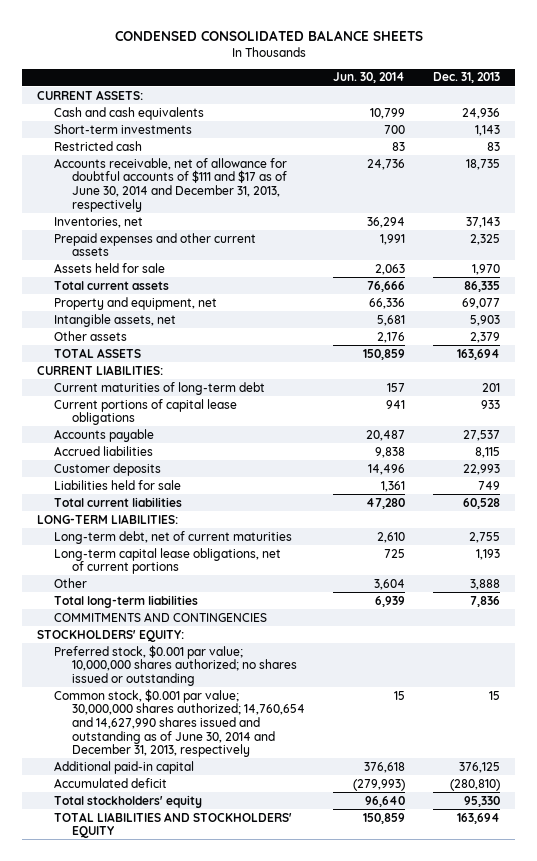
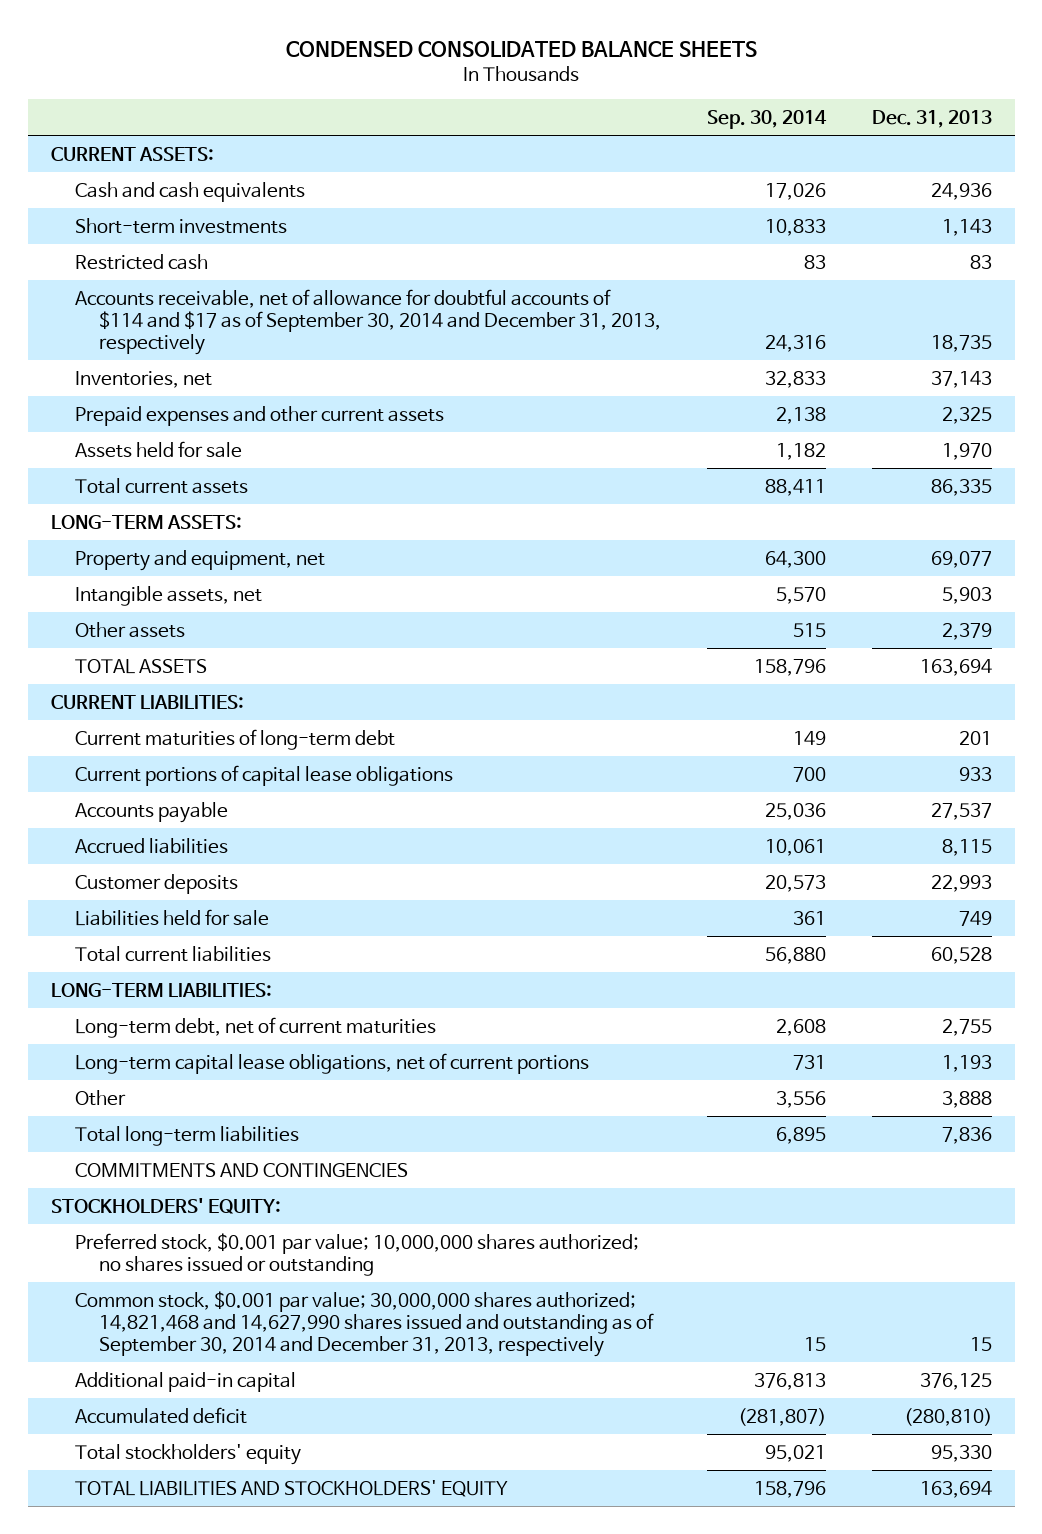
- | Jun. 30, 2014 | Dec. 31, 2013
+ | Sep. 30, 2014 | Dec. 31, 2013
- Accounts receivable, net of allowance for doubtful accounts of $111 and $17 as of June 30, 2014 and December 31, 2013, respectively | 24,736 | 18,735
+ Accounts receivable, net of allowance for doubtful accounts of $114 and $17 as of September 30, 2014 and December 31, 2013, respectively | 24,316 | 18,735
+ LONG-TERM ASSETS:
- Common stock, $0.001 par value; 30,000,000 shares authorized; 14,760,654 and 14,627,990 shares issued and outstanding as of June 30, 2014 and December 31, 2013, respectively | 15 | 15
+ Common stock, $0.001 par value; 30,000,000 shares authorized; 14,821,468 and 14,627,990 shares issued and outstanding as of September 30, 2014 and December 31, 2013, respectively | 15 | 15

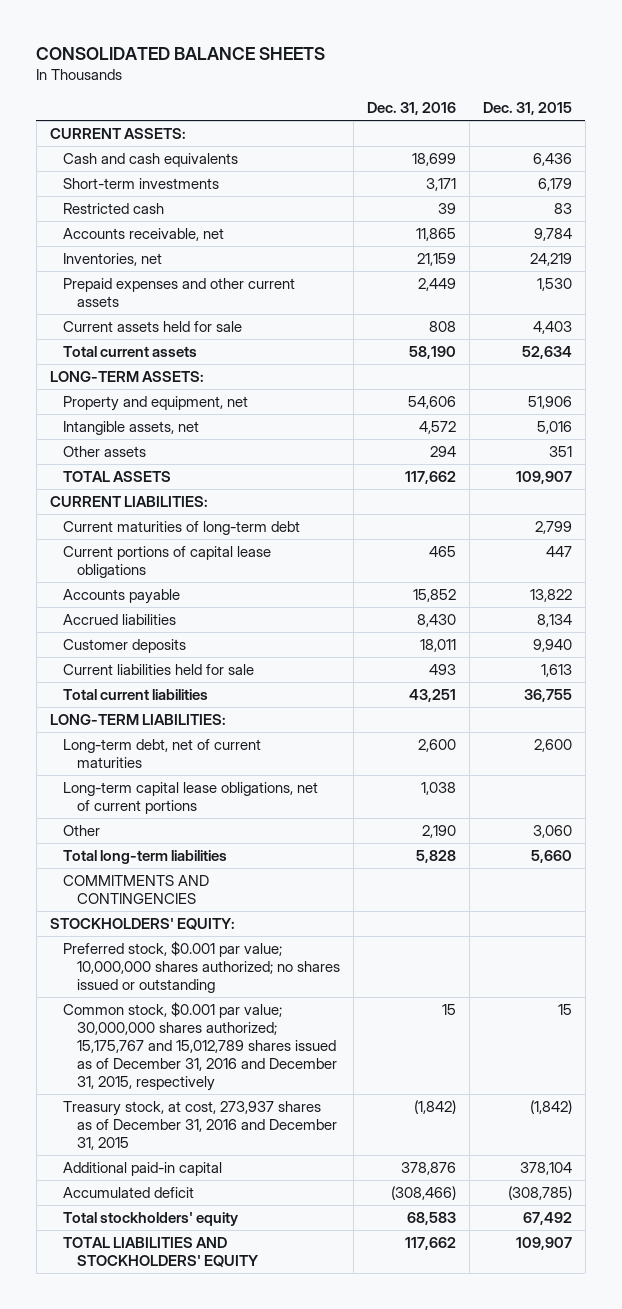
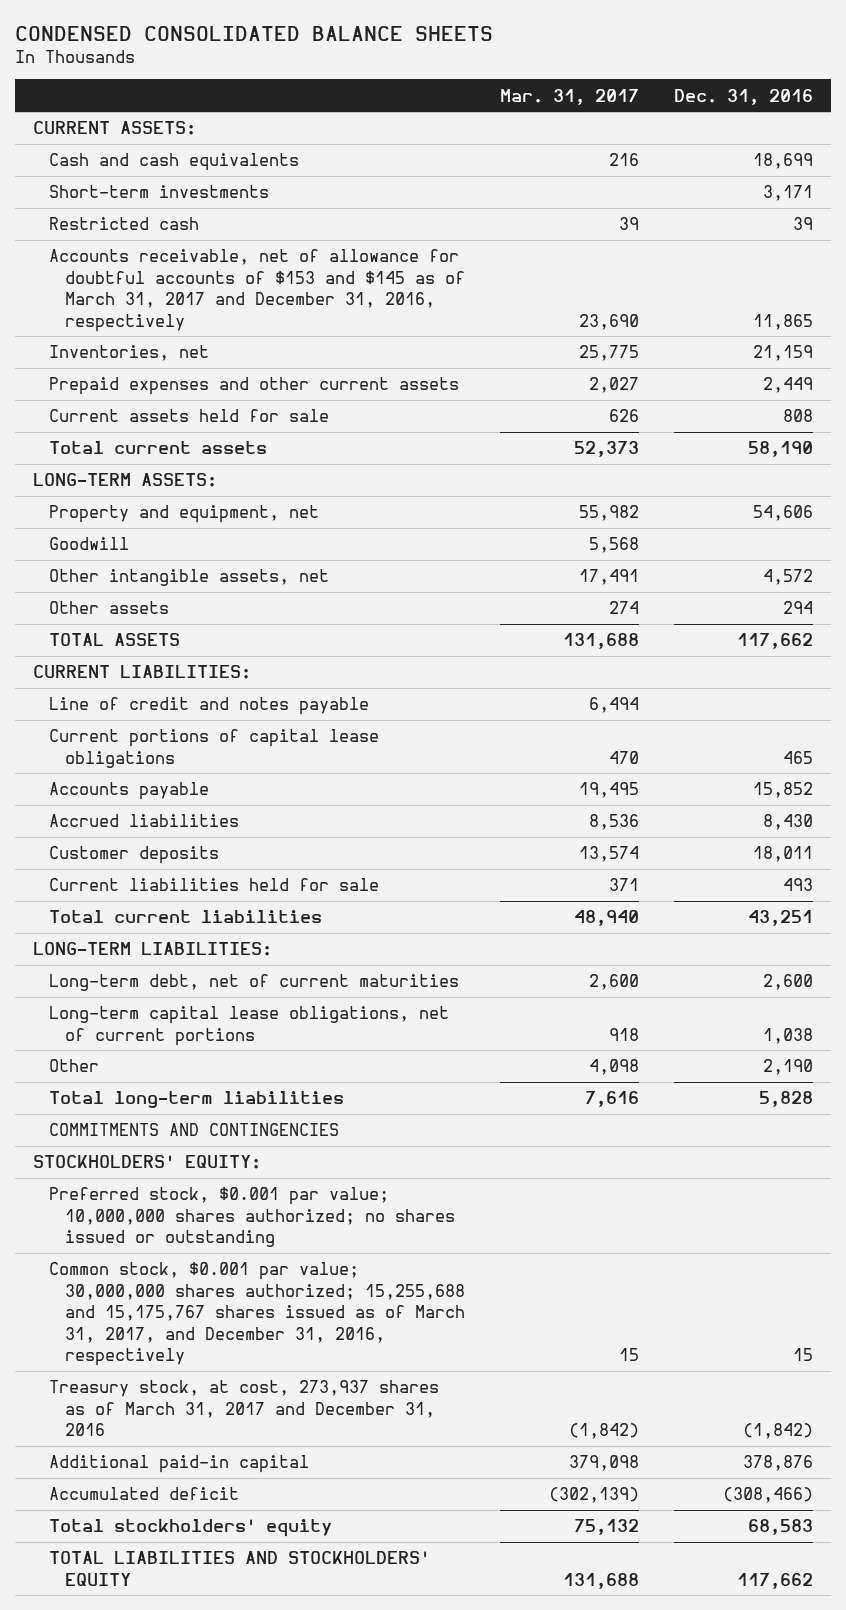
- CONSOLIDATED BALANCE SHEETS
+ CONDENSED CONSOLIDATED BALANCE SHEETS
- | Dec. 31, 2016 | Dec. 31, 2015
+ | Mar. 31, 2017 | Dec. 31, 2016
- Accounts receivable, net | 11,865 | 9,784
+ Accounts receivable, net of allowance for doubtful accounts of $153 and $145 as of March 31, 2017 and December 31, 2016, respectively | 23,690 | 11,865
- Intangible assets, net | 4,572 | 5,016
+ Goodwill | 5,568 |
+ Other intangible assets, net | 17,491 | 4,572
- Current maturities of long-term debt | | 2,799
+ Line of credit and notes payable | 6,494 |
- Common stock, $0.001 par value; 30,000,000 shares authorized; 15,175,767 and 15,012,789 shares issued as of December 31, 2016 and December 31, 2015, respectively | 15 | 15
- Treasury stock, at cost, 273,937 shares as of December 31, 2016 and December 31, 2015 | (1,842) | (1,842)
+ Common stock, $0.001 par value; 30,000,000 shares authorized; 15,255,688 and 15,175,767 shares issued as of March 31, 2017, and December 31, 2016, respectively | 15 | 15
+ Treasury stock, at cost, 273,937 shares as of March 31, 2017 and December 31, 2016 | (1,842) | (1,842)

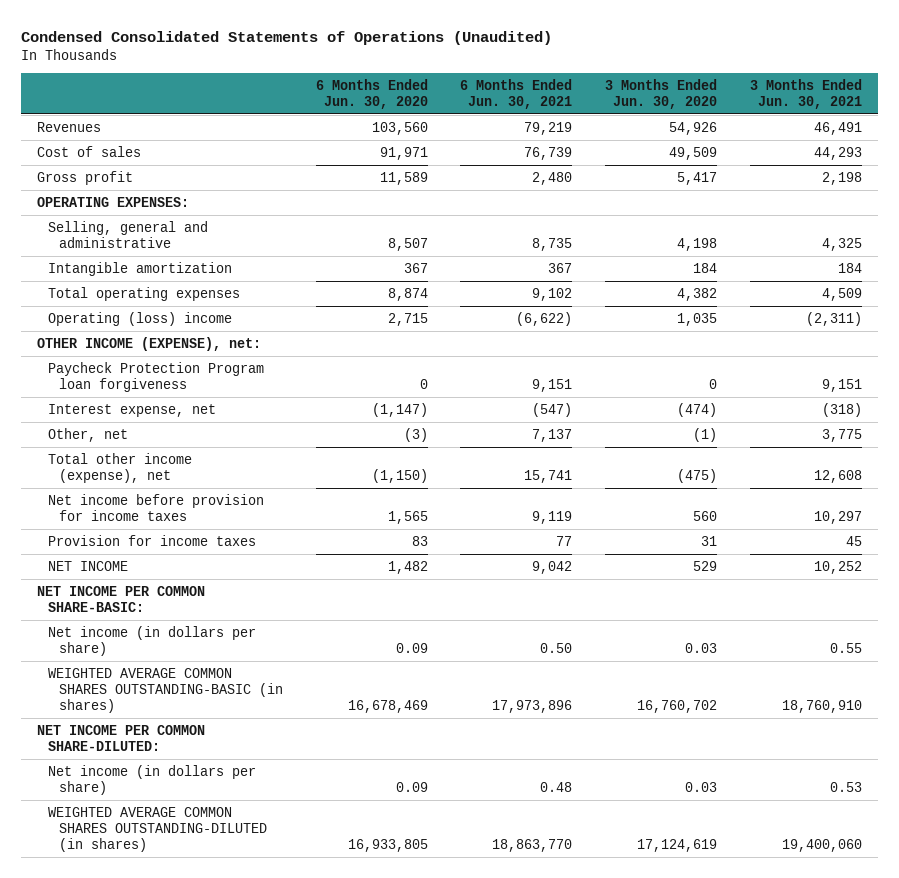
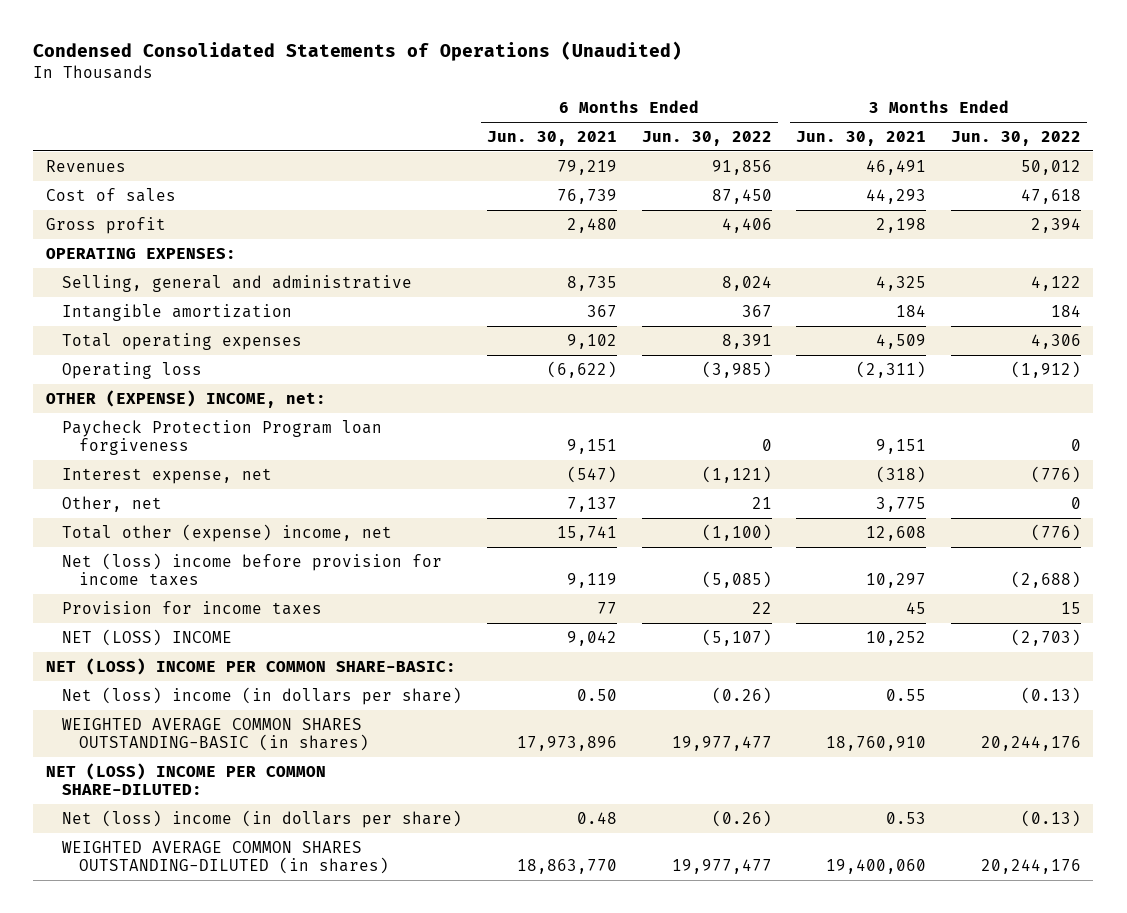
- | 6 Months Ended Jun. 30, 2020 | 6 Months Ended Jun. 30, 2021 | 3 Months Ended Jun. 30, 2020 | 3 Months Ended Jun. 30, 2021
+ | 6 Months Ended Jun. 30, 2021 | 6 Months Ended Jun. 30, 2022 | 3 Months Ended Jun. 30, 2021 | 3 Months Ended Jun. 30, 2022
- Operating (loss) income | 2,715 | (6,622) | 1,035 | (2,311)
- OTHER INCOME (EXPENSE), net:
+ Operating loss | (6,622) | (3,985) | (2,311) | (1,912)
+ OTHER (EXPENSE) INCOME, net:
- Total other income (expense), net | (1,150) | 15,741 | (475) | 12,608
- Net income before provision for income taxes | 1,565 | 9,119 | 560 | 10,297
+ Total other (expense) income, net | 15,741 | (1,100) | 12,608 | (776)
+ Net (loss) income before provision for income taxes | 9,119 | (5,085) | 10,297 | (2,688)
- NET INCOME | 1,482 | 9,042 | 529 | 10,252
- NET INCOME PER COMMON SHARE-BASIC:
- Net income (in dollars per share) | 0.09 | 0.50 | 0.03 | 0.55
+ NET (LOSS) INCOME | 9,042 | (5,107) | 10,252 | (2,703)
+ NET (LOSS) INCOME PER COMMON SHARE-BASIC:
+ Net (loss) income (in dollars per share) | 0.50 | (0.26) | 0.55 | (0.13)
- NET INCOME PER COMMON SHARE-DILUTED:
- Net income (in dollars per share) | 0.09 | 0.48 | 0.03 | 0.53
+ NET (LOSS) INCOME PER COMMON SHARE-DILUTED:
+ Net (loss) income (in dollars per share) | 0.48 | (0.26) | 0.53 | (0.13)

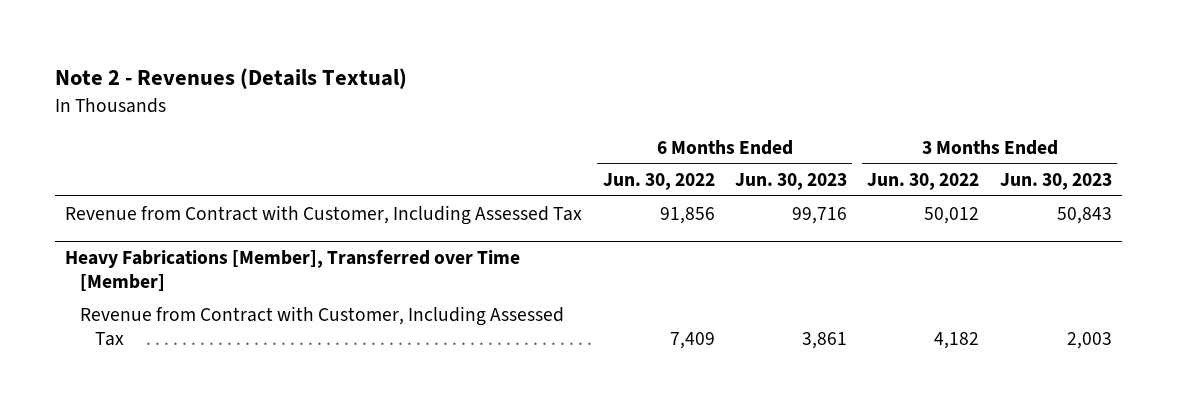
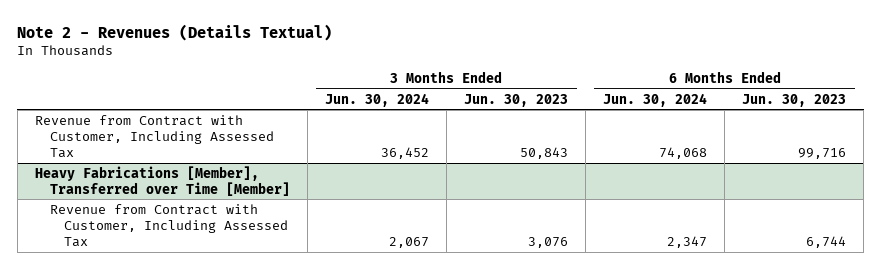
- | 6 Months Ended Jun. 30, 2022 | 6 Months Ended Jun. 30, 2023 | 3 Months Ended Jun. 30, 2022 | 3 Months Ended Jun. 30, 2023
+ | 3 Months Ended Jun. 30, 2024 | 3 Months Ended Jun. 30, 2023 | 6 Months Ended Jun. 30, 2024 | 6 Months Ended Jun. 30, 2023
@ Heavy Fabrications [Member], Transferred over Time [Member]
- Revenue from Contract with Customer, Including Assessed Tax | 7,409 | 3,861 | 4,182 | 2,003
+ Revenue from Contract with Customer, Including Assessed Tax | 2,067 | 3,076 | 2,347 | 6,744

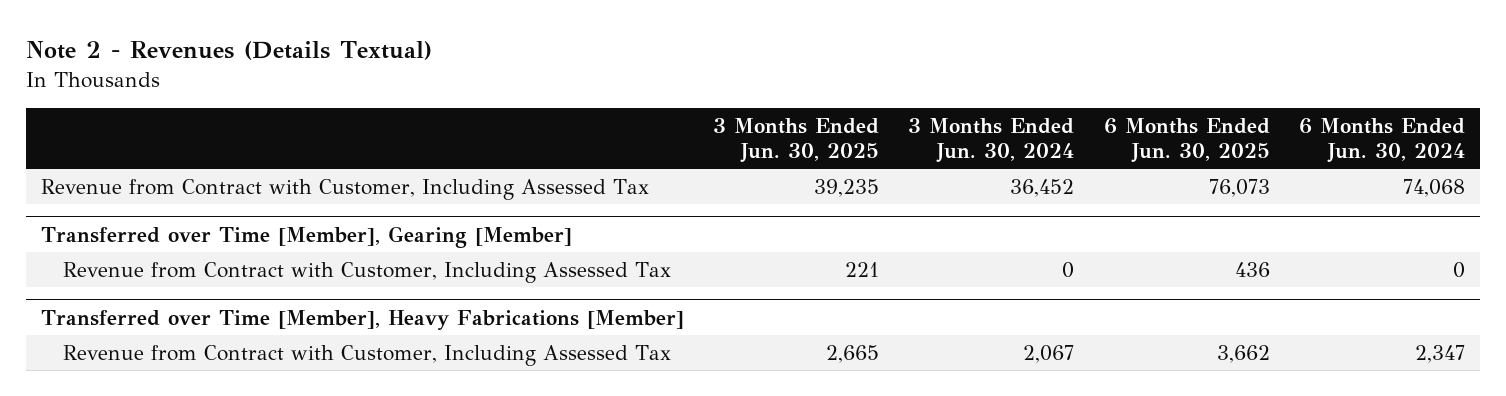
- | 3 Months Ended Jun. 30, 2024 | 3 Months Ended Jun. 30, 2023 | 6 Months Ended Jun. 30, 2024 | 6 Months Ended Jun. 30, 2023
+ | 3 Months Ended Jun. 30, 2025 | 3 Months Ended Jun. 30, 2024 | 6 Months Ended Jun. 30, 2025 | 6 Months Ended Jun. 30, 2024
- Heavy Fabrications [Member], Transferred over Time [Member]
+ Transferred over Time [Member], Gearing [Member]
+ Revenue from Contract with Customer, Including Assessed Tax | 221 | 0 | 436 | 0
+ Transferred over Time [Member], Heavy Fabrications [Member]

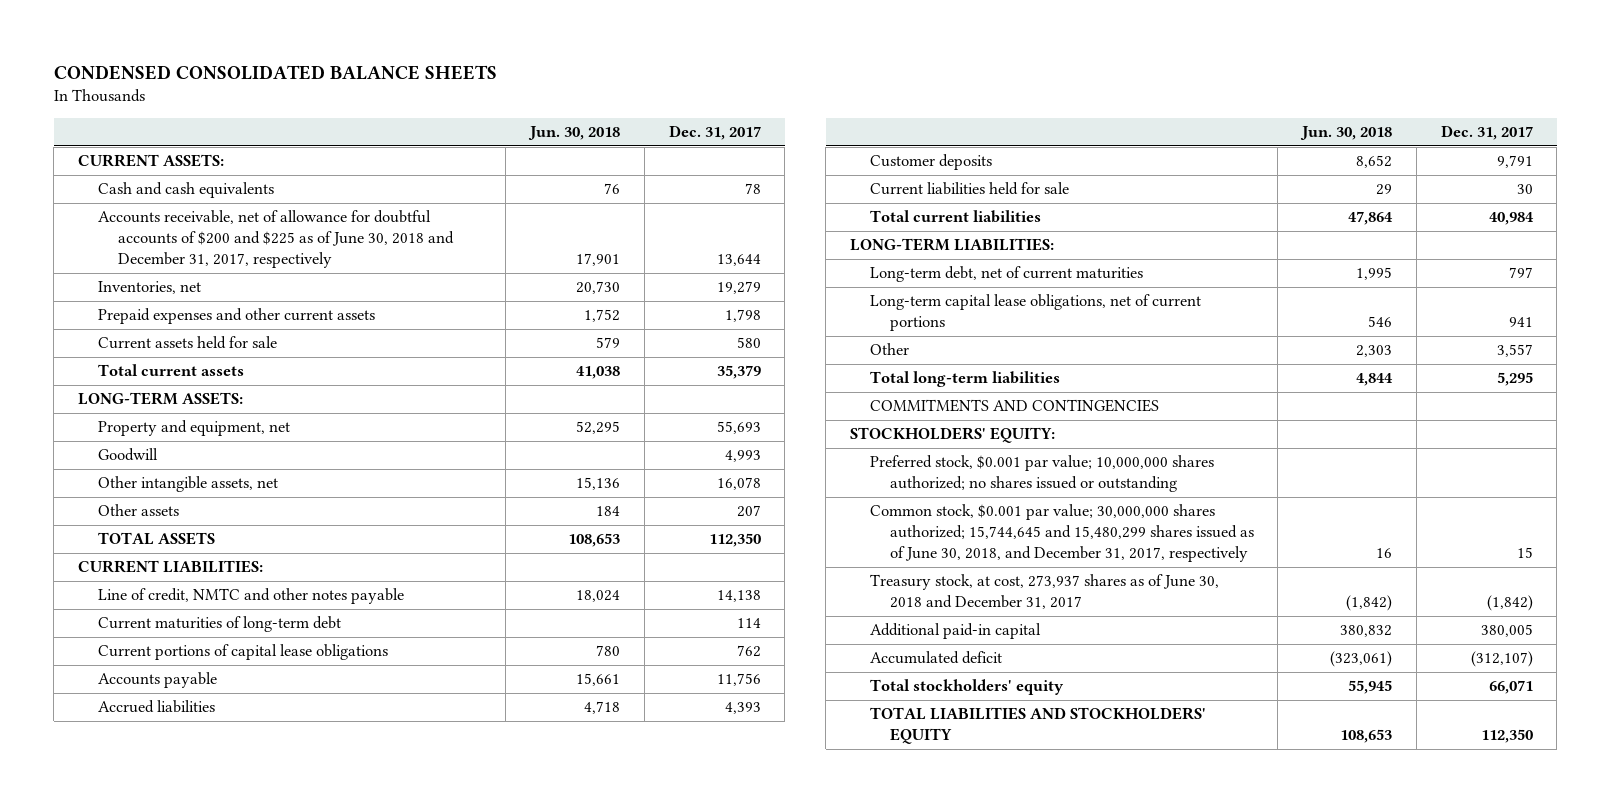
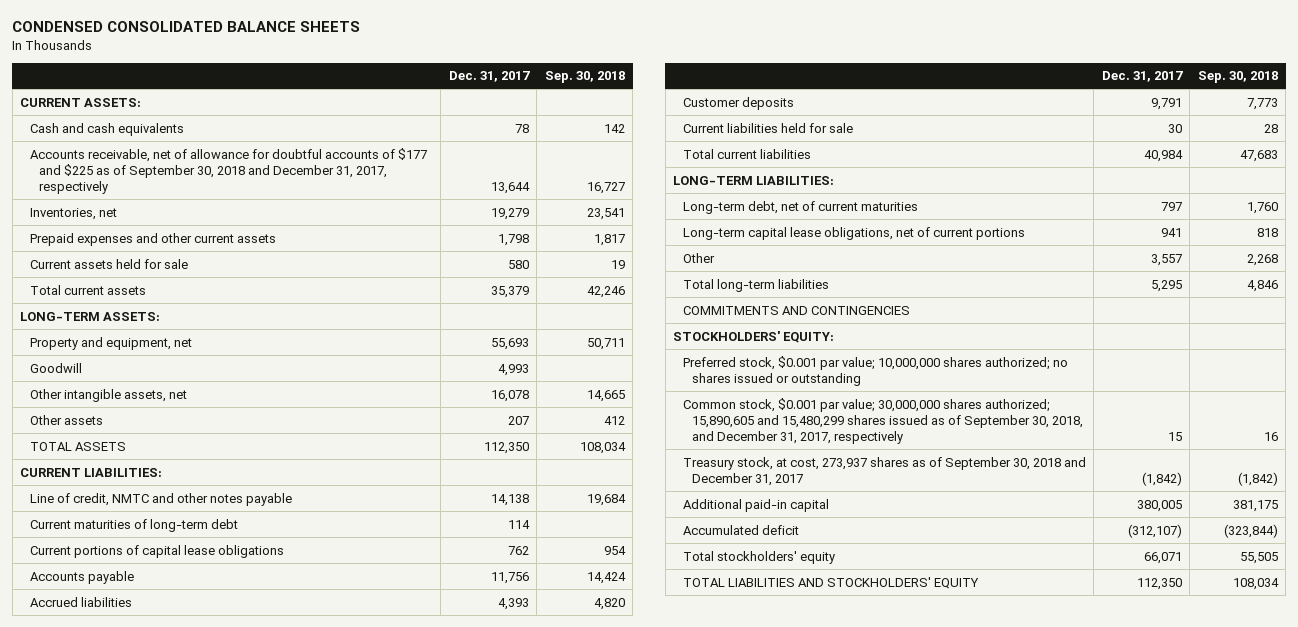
- | Jun. 30, 2018 | Dec. 31, 2017
+ | Dec. 31, 2017 | Sep. 30, 2018
- Accounts receivable, net of allowance for doubtful accounts of $200 and $225 as of June 30, 2018 and December 31, 2017, respectively | 17,901 | 13,644
+ Accounts receivable, net of allowance for doubtful accounts of $177 and $225 as of September 30, 2018 and December 31, 2017, respectively | 13,644 | 16,727
- Common stock, $0.001 par value; 30,000,000 shares authorized; 15,744,645 and 15,480,299 shares issued as of June 30, 2018, and December 31, 2017, respectively | 16 | 15
- Treasury stock, at cost, 273,937 shares as of June 30, 2018 and December 31, 2017 | (1,842) | (1,842)
+ Common stock, $0.001 par value; 30,000,000 shares authorized; 15,890,605 and 15,480,299 shares issued as of September 30, 2018, and December 31, 2017, respectively | 15 | 16
+ Treasury stock, at cost, 273,937 shares as of September 30, 2018 and December 31, 2017 | (1,842) | (1,842)

